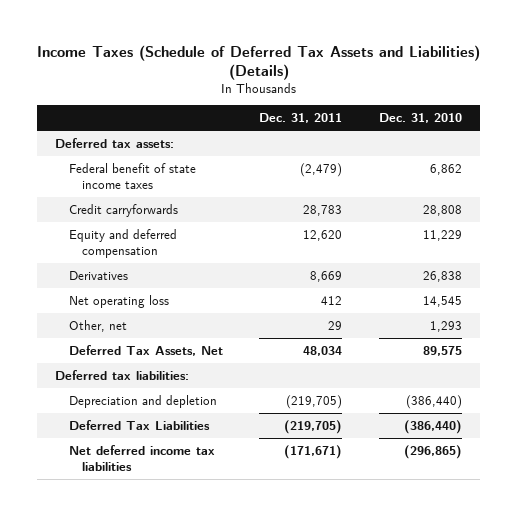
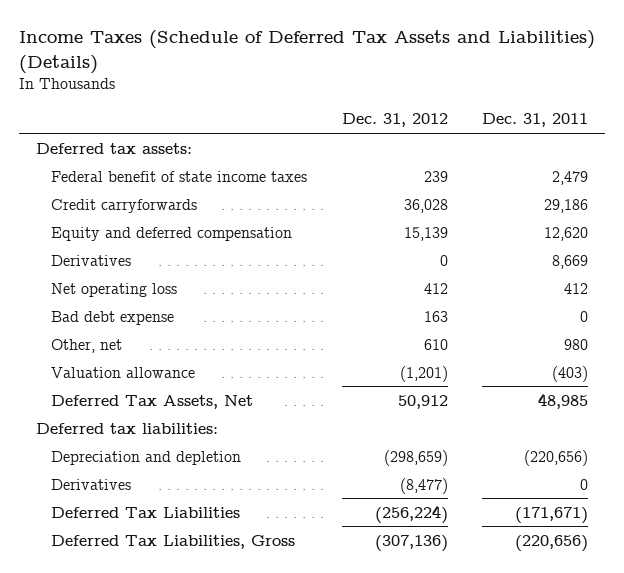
- | Dec. 31, 2011 | Dec. 31, 2010
+ | Dec. 31, 2012 | Dec. 31, 2011
- Federal benefit of state income taxes | (2,479) | 6,862
- Credit carryforwards | 28,783 | 28,808
+ Federal benefit of state income taxes | 239 | 2,479
+ Credit carryforwards | 36,028 | 29,186
- Other, net | 29 | 1,293
- Deferred Tax Assets, Net | 48,034 | 89,575
+ Bad debt expense | 163 | 0
+ Other, net | 610 | 980
+ Valuation allowance | (1,201) | (403)
+ Deferred Tax Assets, Net | 50,912 | 48,985
- Depreciation and depletion | (219,705) | (386,440)
- Deferred Tax Liabilities | (219,705) | (386,440)
- Net deferred income tax liabilities | (171,671) | (296,865)
+ Depreciation and depletion | (298,659) | (220,656)
+ Derivatives | (8,477) | 0
+ Deferred Tax Liabilities | (256,224) | (171,671)
+ Deferred Tax Liabilities, Gross | (307,136) | (220,656)

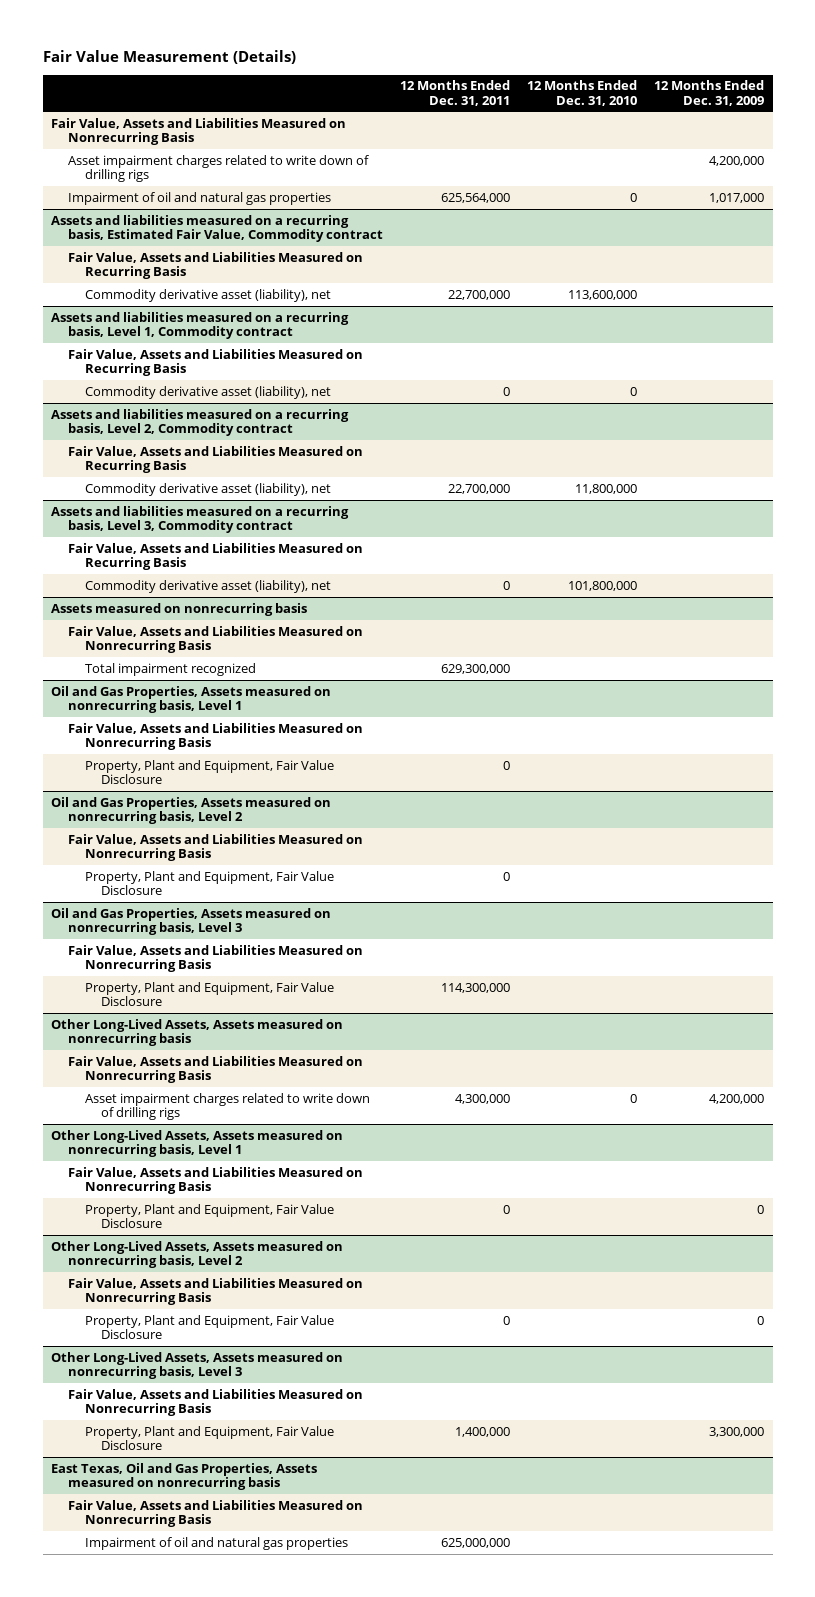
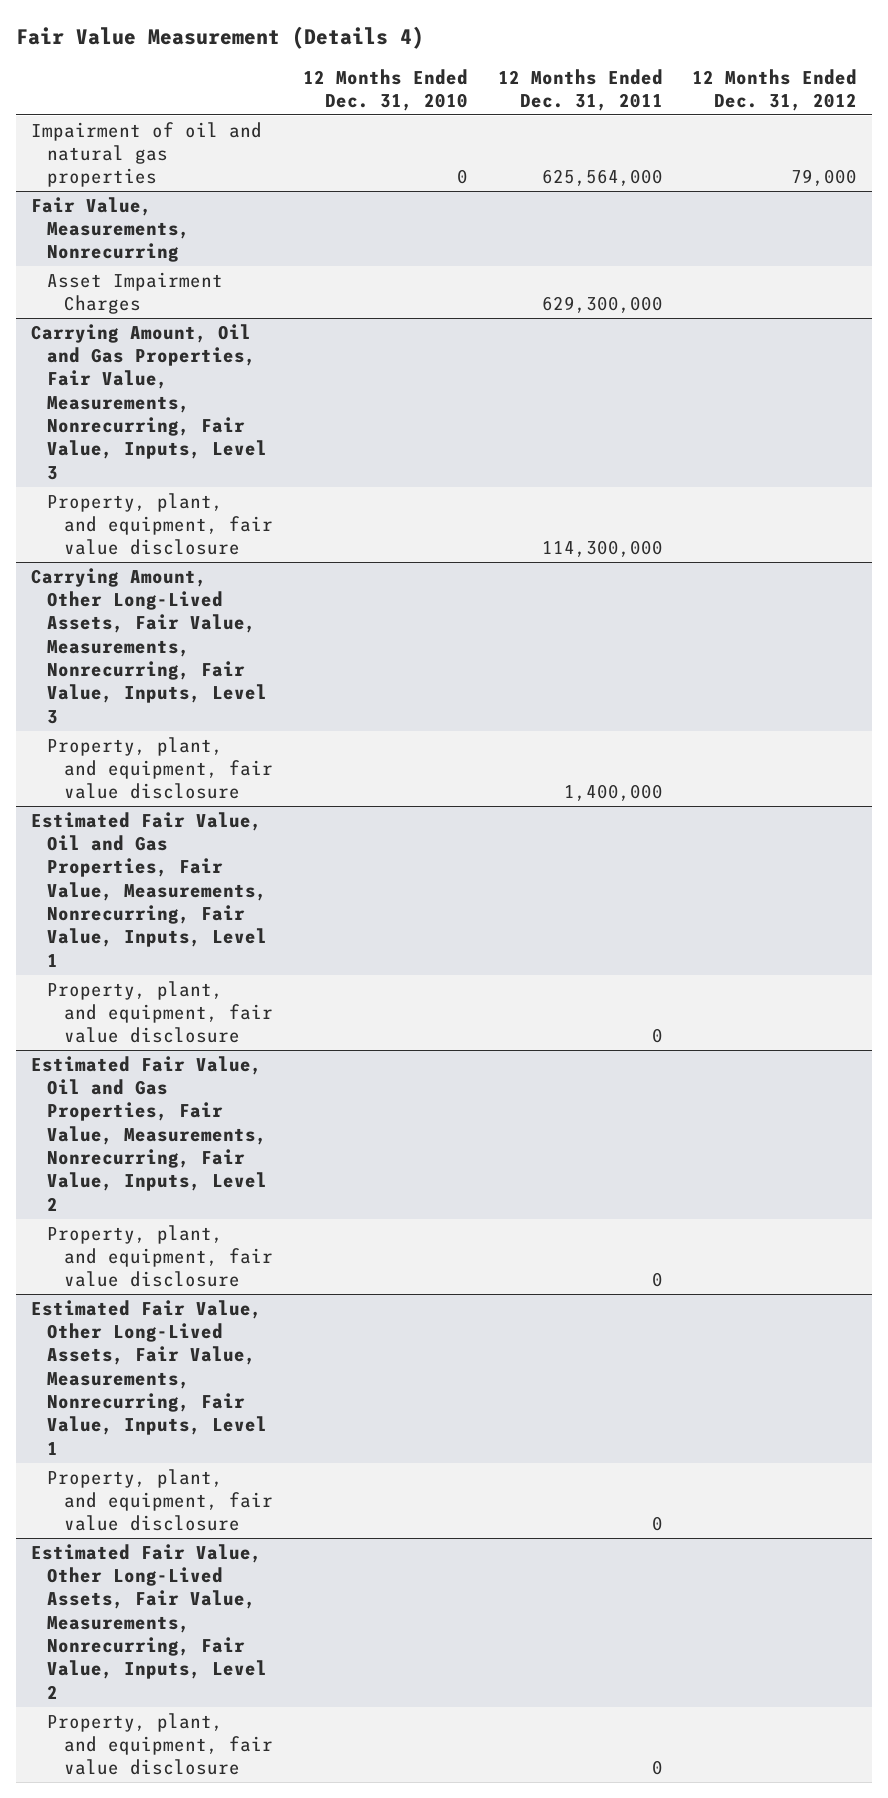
- Fair Value Measurement (Details)
+ Fair Value Measurement (Details 4)
- | 12 Months Ended Dec. 31, 2011 | 12 Months Ended Dec. 31, 2010 | 12 Months Ended Dec. 31, 2009
+ | 12 Months Ended Dec. 31, 2010 | 12 Months Ended Dec. 31, 2011 | 12 Months Ended Dec. 31, 2012
- Fair Value, Assets and Liabilities Measured on Nonrecurring Basis
- Asset impairment charges related to write down of drilling rigs | | | 4,200,000
- Assets and liabilities measured on a recurring basis, Estimated Fair Value, Commodity contract
- Fair Value, Assets and Liabilities Measured on Recurring Basis
- Commodity derivative asset (liability), net | 22,700,000 | 113,600,000 |
- Assets and liabilities measured on a recurring basis, Level 1, Commodity contract
- Fair Value, Assets and Liabilities Measured on Recurring Basis
- Commodity derivative asset (liability), net | 0 | 0 |
- Assets and liabilities measured on a recurring basis, Level 2, Commodity contract
- Fair Value, Assets and Liabilities Measured on Recurring Basis
- Commodity derivative asset (liability), net | 22,700,000 | 11,800,000 |
- Assets and liabilities measured on a recurring basis, Level 3, Commodity contract
- Fair Value, Assets and Liabilities Measured on Recurring Basis
- Commodity derivative asset (liability), net | 0 | 101,800,000 |
- Assets measured on nonrecurring basis
- Fair Value, Assets and Liabilities Measured on Nonrecurring Basis
- Total impairment recognized | 629,300,000 | |
- Oil and Gas Properties, Assets measured on nonrecurring basis, Level 1
- Fair Value, Assets and Liabilities Measured on Nonrecurring Basis
- Property, Plant and Equipment, Fair Value Disclosure | 0 | |
- Oil and Gas Properties, Assets measured on nonrecurring basis, Level 2
- Fair Value, Assets and Liabilities Measured on Nonrecurring Basis
- Property, Plant and Equipment, Fair Value Disclosure | 0 | |
- Oil and Gas Properties, Assets measured on nonrecurring basis, Level 3
- Fair Value, Assets and Liabilities Measured on Nonrecurring Basis
- Property, Plant and Equipment, Fair Value Disclosure | 114,300,000 | |
- Other Long-Lived Assets, Assets measured on nonrecurring basis
- Fair Value, Assets and Liabilities Measured on Nonrecurring Basis
- Asset impairment charges related to write down of drilling rigs | 4,300,000 | 0 | 4,200,000
- Other Long-Lived Assets, Assets measured on nonrecurring basis, Level 1
- Fair Value, Assets and Liabilities Measured on Nonrecurring Basis
- Property, Plant and Equipment, Fair Value Disclosure | 0 | | 0
- Other Long-Lived Assets, Assets measured on nonrecurring basis, Level 2
- Fair Value, Assets and Liabilities Measured on Nonrecurring Basis
- Property, Plant and Equipment, Fair Value Disclosure | 0 | | 0
- Other Long-Lived Assets, Assets measured on nonrecurring basis, Level 3
- Fair Value, Assets and Liabilities Measured on Nonrecurring Basis
- Property, Plant and Equipment, Fair Value Disclosure | 1,400,000 | | 3,300,000
- East Texas, Oil and Gas Properties, Assets measured on nonrecurring basis
- Fair Value, Assets and Liabilities Measured on Nonrecurring Basis
- Impairment of oil and natural gas properties | 625,000,000 | |
+ Fair Value, Measurements, Nonrecurring
+ Asset Impairment Charges | | 629,300,000 |
+ Carrying Amount, Oil and Gas Properties, Fair Value, Measurements, Nonrecurring, Fair Value, Inputs, Level 3
+ Property, plant, and equipment, fair value disclosure | | 114,300,000 |
+ Carrying Amount, Other Long-Lived Assets, Fair Value, Measurements, Nonrecurring, Fair Value, Inputs, Level 3
+ Property, plant, and equipment, fair value disclosure | | 1,400,000 |
+ Estimated Fair Value, Oil and Gas Properties, Fair Value, Measurements, Nonrecurring, Fair Value, Inputs, Level 1
+ Property, plant, and equipment, fair value disclosure | | 0 |
+ Estimated Fair Value, Oil and Gas Properties, Fair Value, Measurements, Nonrecurring, Fair Value, Inputs, Level 2
+ Property, plant, and equipment, fair value disclosure | | 0 |
+ Estimated Fair Value, Other Long-Lived Assets, Fair Value, Measurements, Nonrecurring, Fair Value, Inputs, Level 1
+ Property, plant, and equipment, fair value disclosure | | 0 |
+ Estimated Fair Value, Other Long-Lived Assets, Fair Value, Measurements, Nonrecurring, Fair Value, Inputs, Level 2
+ Property, plant, and equipment, fair value disclosure | | 0 |

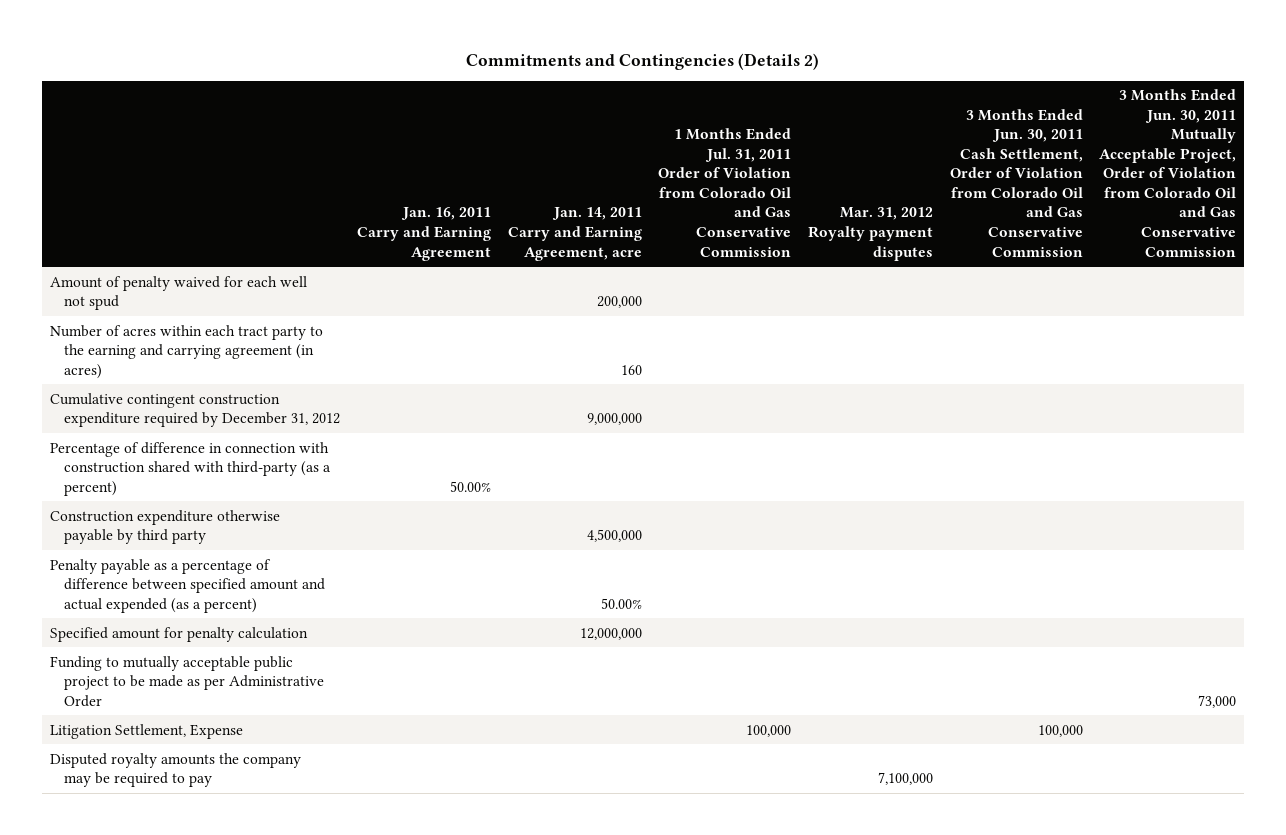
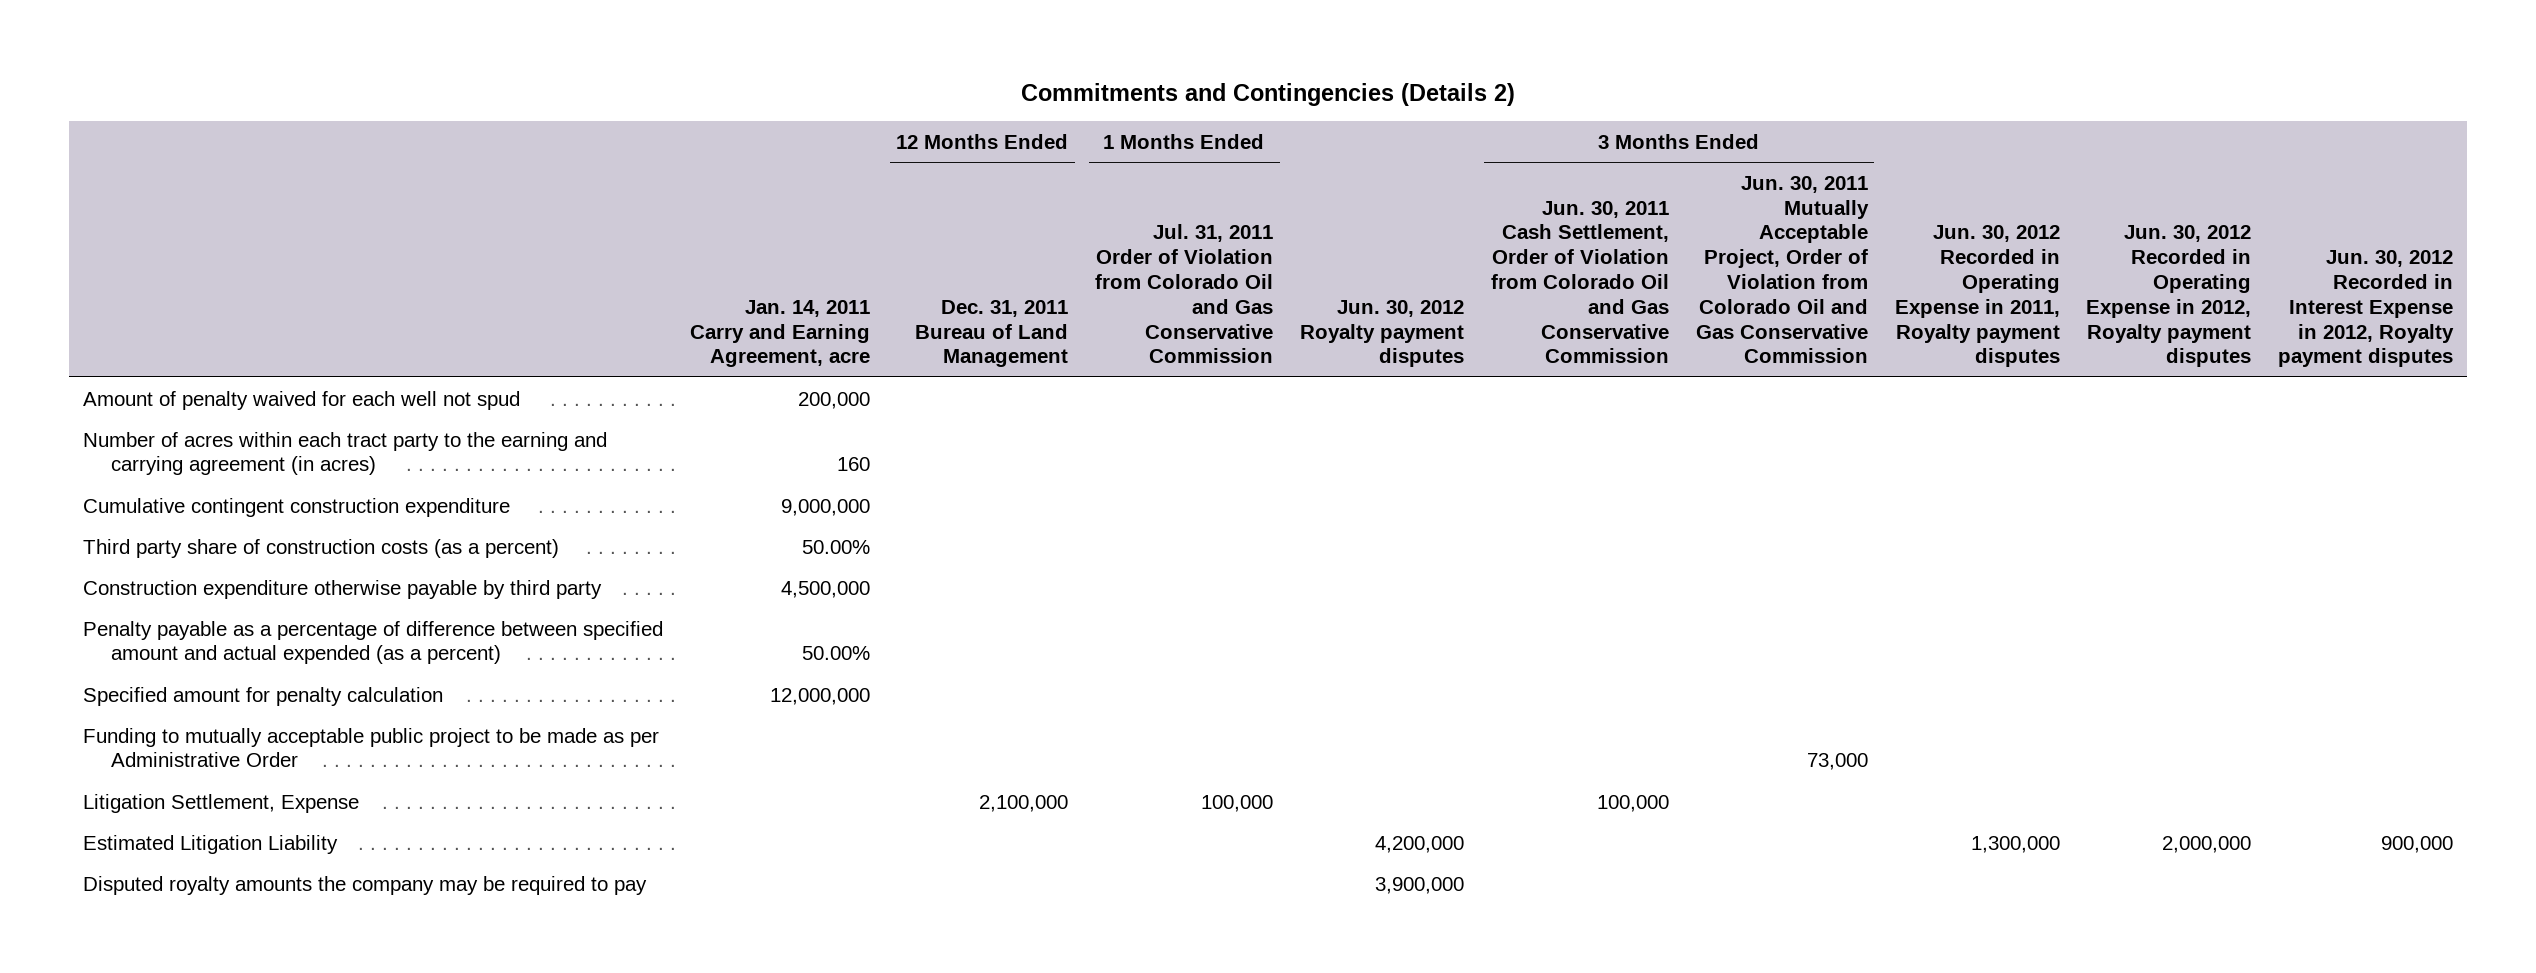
- | Jan. 16, 2011 Carry and Earning Agreement | Jan. 14, 2011 Carry and Earning Agreement, acre | 1 Months Ended Jul. 31, 2011 Order of Violation from Colorado Oil and Gas Conservative Commission | Mar. 31, 2012 Royalty payment disputes | 3 Months Ended Jun. 30, 2011 Cash Settlement, Order of Violation from Colorado Oil and Gas Conservative Commission | 3 Months Ended Jun. 30, 2011 Mutually Acceptable Project, Order of Violation from Colorado Oil and Gas Conservative Commission
+ | Jan. 14, 2011 Carry and Earning Agreement, acre | 12 Months Ended Dec. 31, 2011 Bureau of Land Management | 1 Months Ended Jul. 31, 2011 Order of Violation from Colorado Oil and Gas Conservative Commission | Jun. 30, 2012 Royalty payment disputes | 3 Months Ended Jun. 30, 2011 Cash Settlement, Order of Violation from Colorado Oil and Gas Conservative Commission | 3 Months Ended Jun. 30, 2011 Mutually Acceptable Project, Order of Violation from Colorado Oil and Gas Conservative Commission | Jun. 30, 2012 Recorded in Operating Expense in 2011, Royalty payment disputes | Jun. 30, 2012 Recorded in Operating Expense in 2012, Royalty payment disputes | Jun. 30, 2012 Recorded in Interest Expense in 2012, Royalty payment disputes
- Cumulative contingent construction expenditure required by December 31, 2012 | | 9,000,000 | | | |
- Percentage of difference in connection with construction shared with third-party (as a percent) | 50.00% | | | | |
+ Cumulative contingent construction expenditure | 9,000,000 | | | | | | | |
+ Third party share of construction costs (as a percent) | 50.00% | | | | | | | |
+ Estimated Litigation Liability | | | | 4,200,000 | | | 1,300,000 | 2,000,000 | 900,000

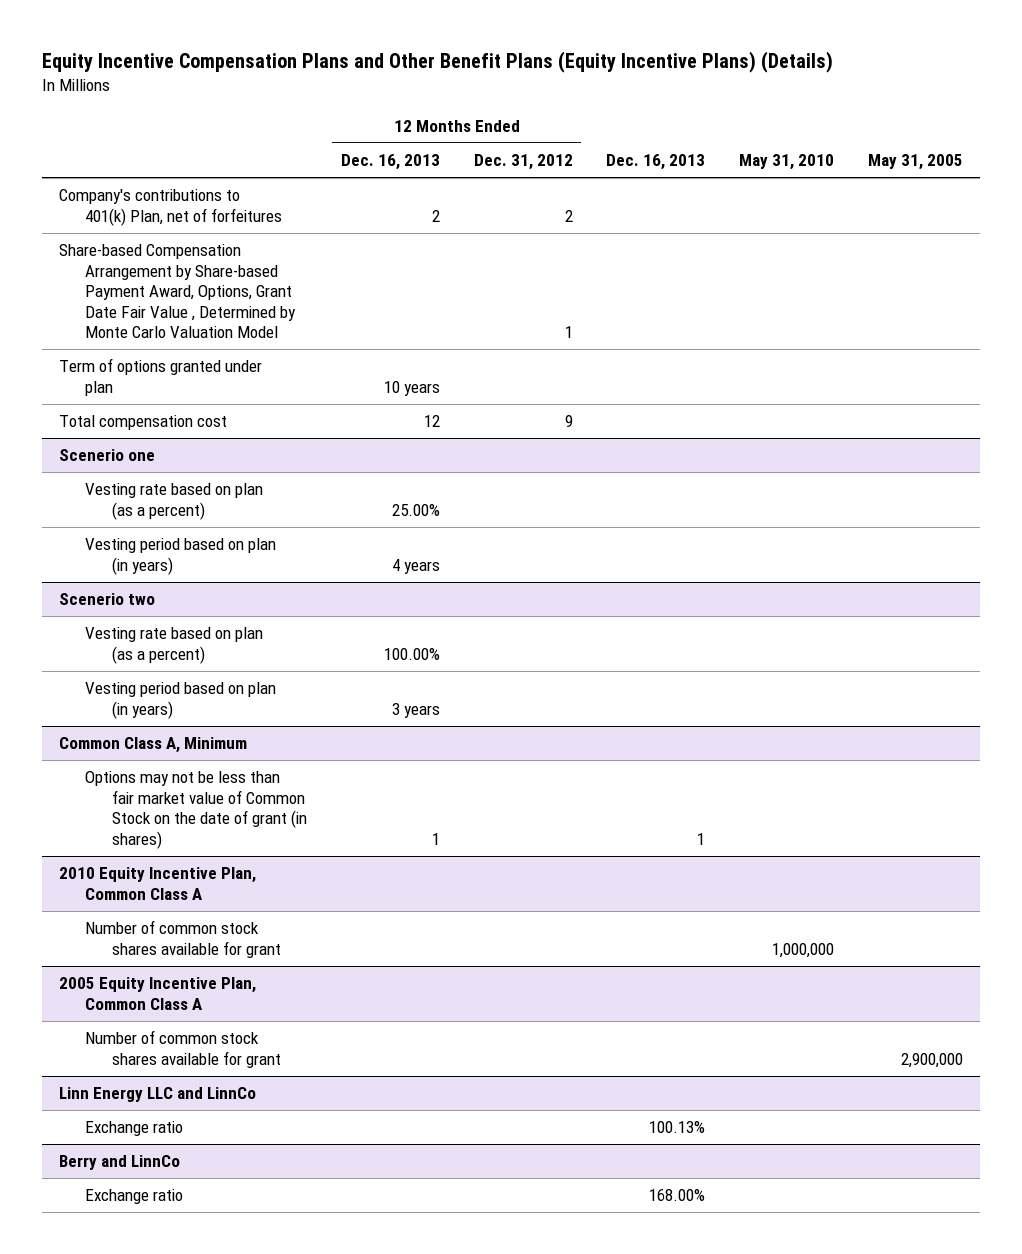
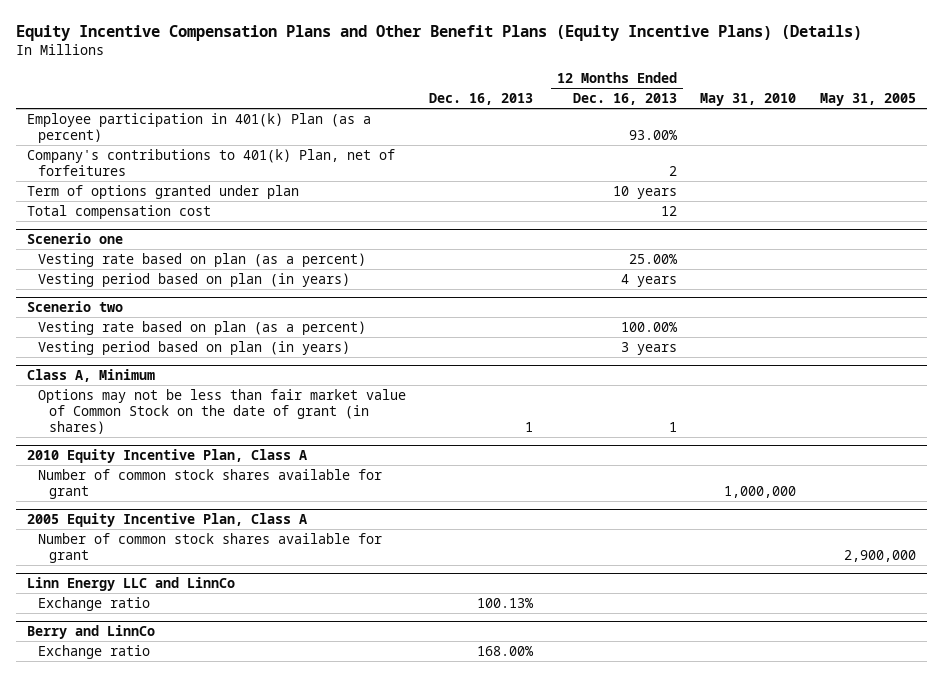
- | 12 Months Ended Dec. 16, 2013 | 12 Months Ended Dec. 31, 2012 | Dec. 16, 2013 | May 31, 2010 | May 31, 2005
+ | Dec. 16, 2013 | 12 Months Ended Dec. 16, 2013 | May 31, 2010 | May 31, 2005
+ Employee participation in 401(k) Plan (as a percent) | | 93.00% | |
- Share-based Compensation Arrangement by Share-based Payment Award, Options, Grant Date Fair Value , Determined by Monte Carlo Valuation Model | | 1 | | |
- Common Class A, Minimum
+ Class A, Minimum
- 2010 Equity Incentive Plan, Common Class A
+ 2010 Equity Incentive Plan, Class A
- 2005 Equity Incentive Plan, Common Class A
+ 2005 Equity Incentive Plan, Class A

